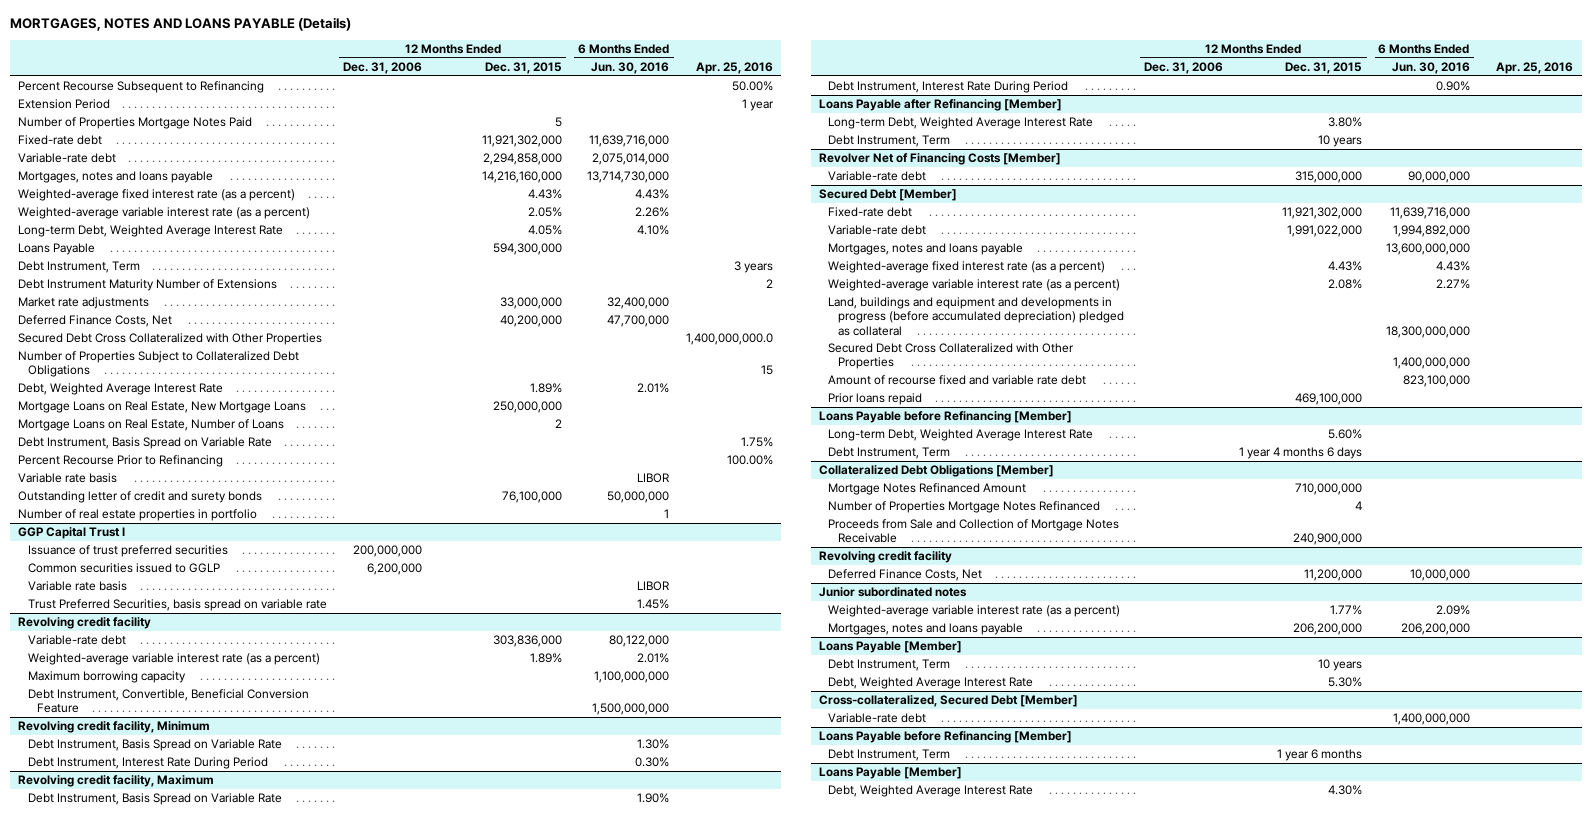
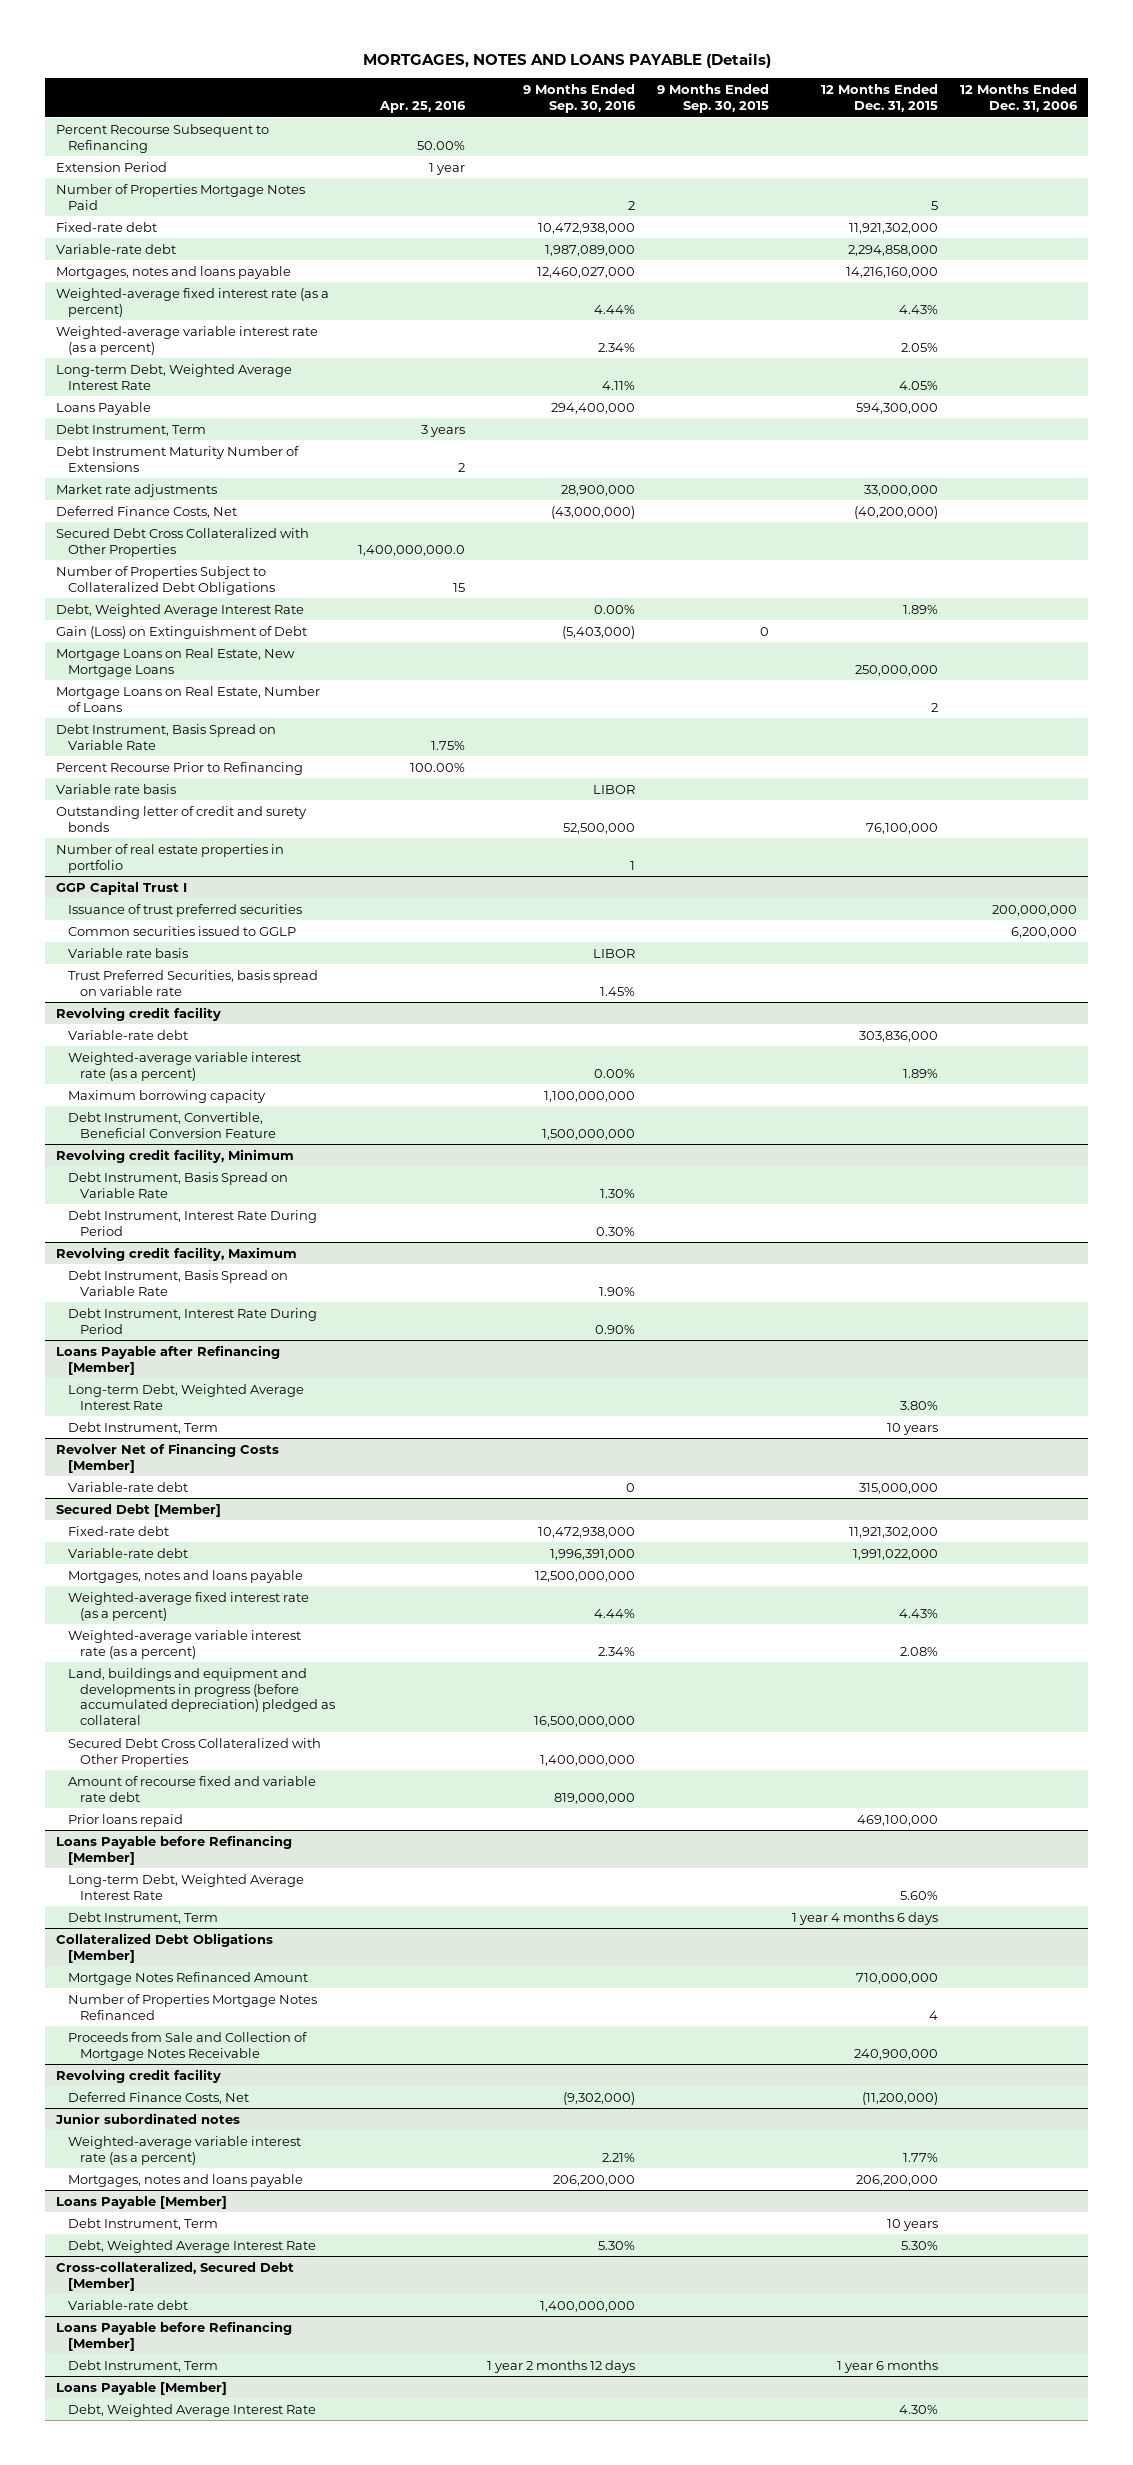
- | 12 Months Ended Dec. 31, 2006 | 12 Months Ended Dec. 31, 2015 | 6 Months Ended Jun. 30, 2016 | Apr. 25, 2016
+ | Apr. 25, 2016 | 9 Months Ended Sep. 30, 2016 | 9 Months Ended Sep. 30, 2015 | 12 Months Ended Dec. 31, 2015 | 12 Months Ended Dec. 31, 2006
- Deferred Finance Costs, Net | | 40,200,000 | 47,700,000 |
+ Deferred Finance Costs, Net | | (43,000,000) | | (40,200,000) |
+ Gain (Loss) on Extinguishment of Debt | | (5,403,000) | 0 | |
@ Revolving credit facility
- Deferred Finance Costs, Net | | 11,200,000 | 10,000,000 |
+ Deferred Finance Costs, Net | | (9,302,000) | | (11,200,000) |

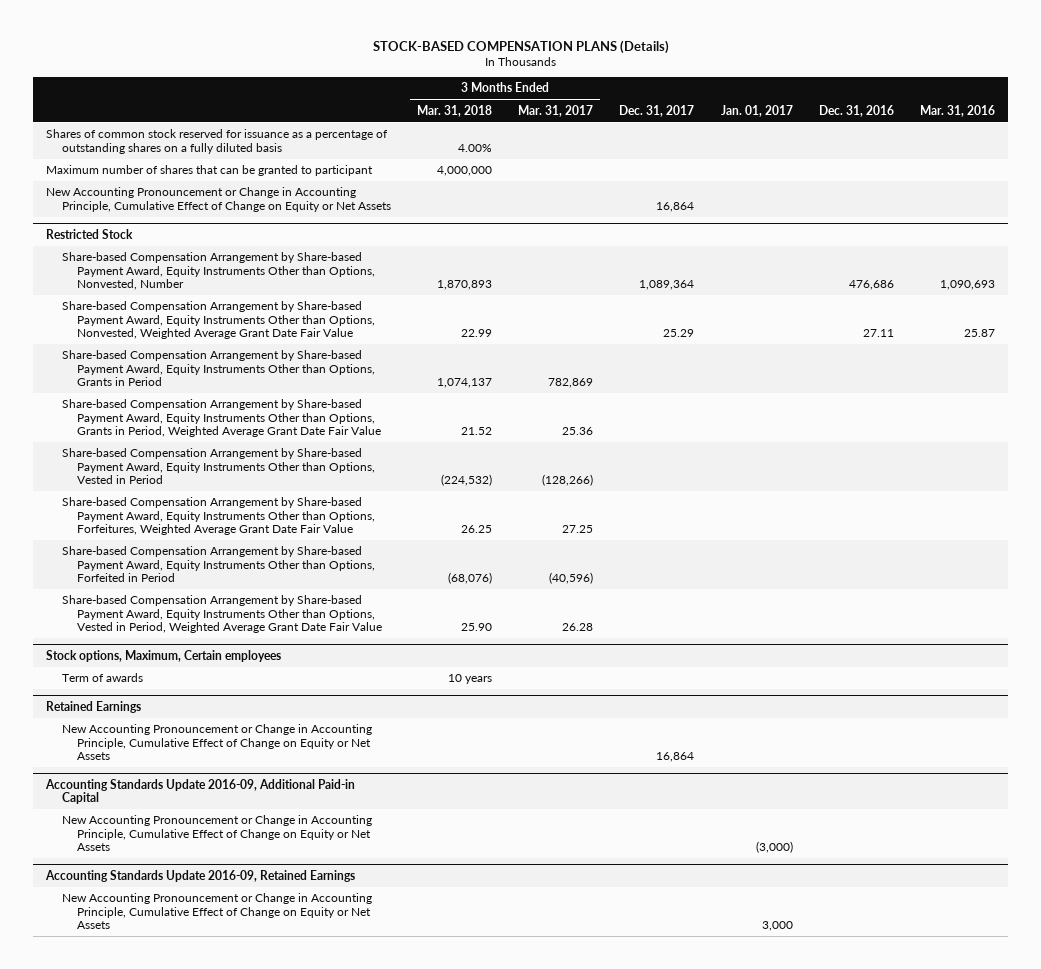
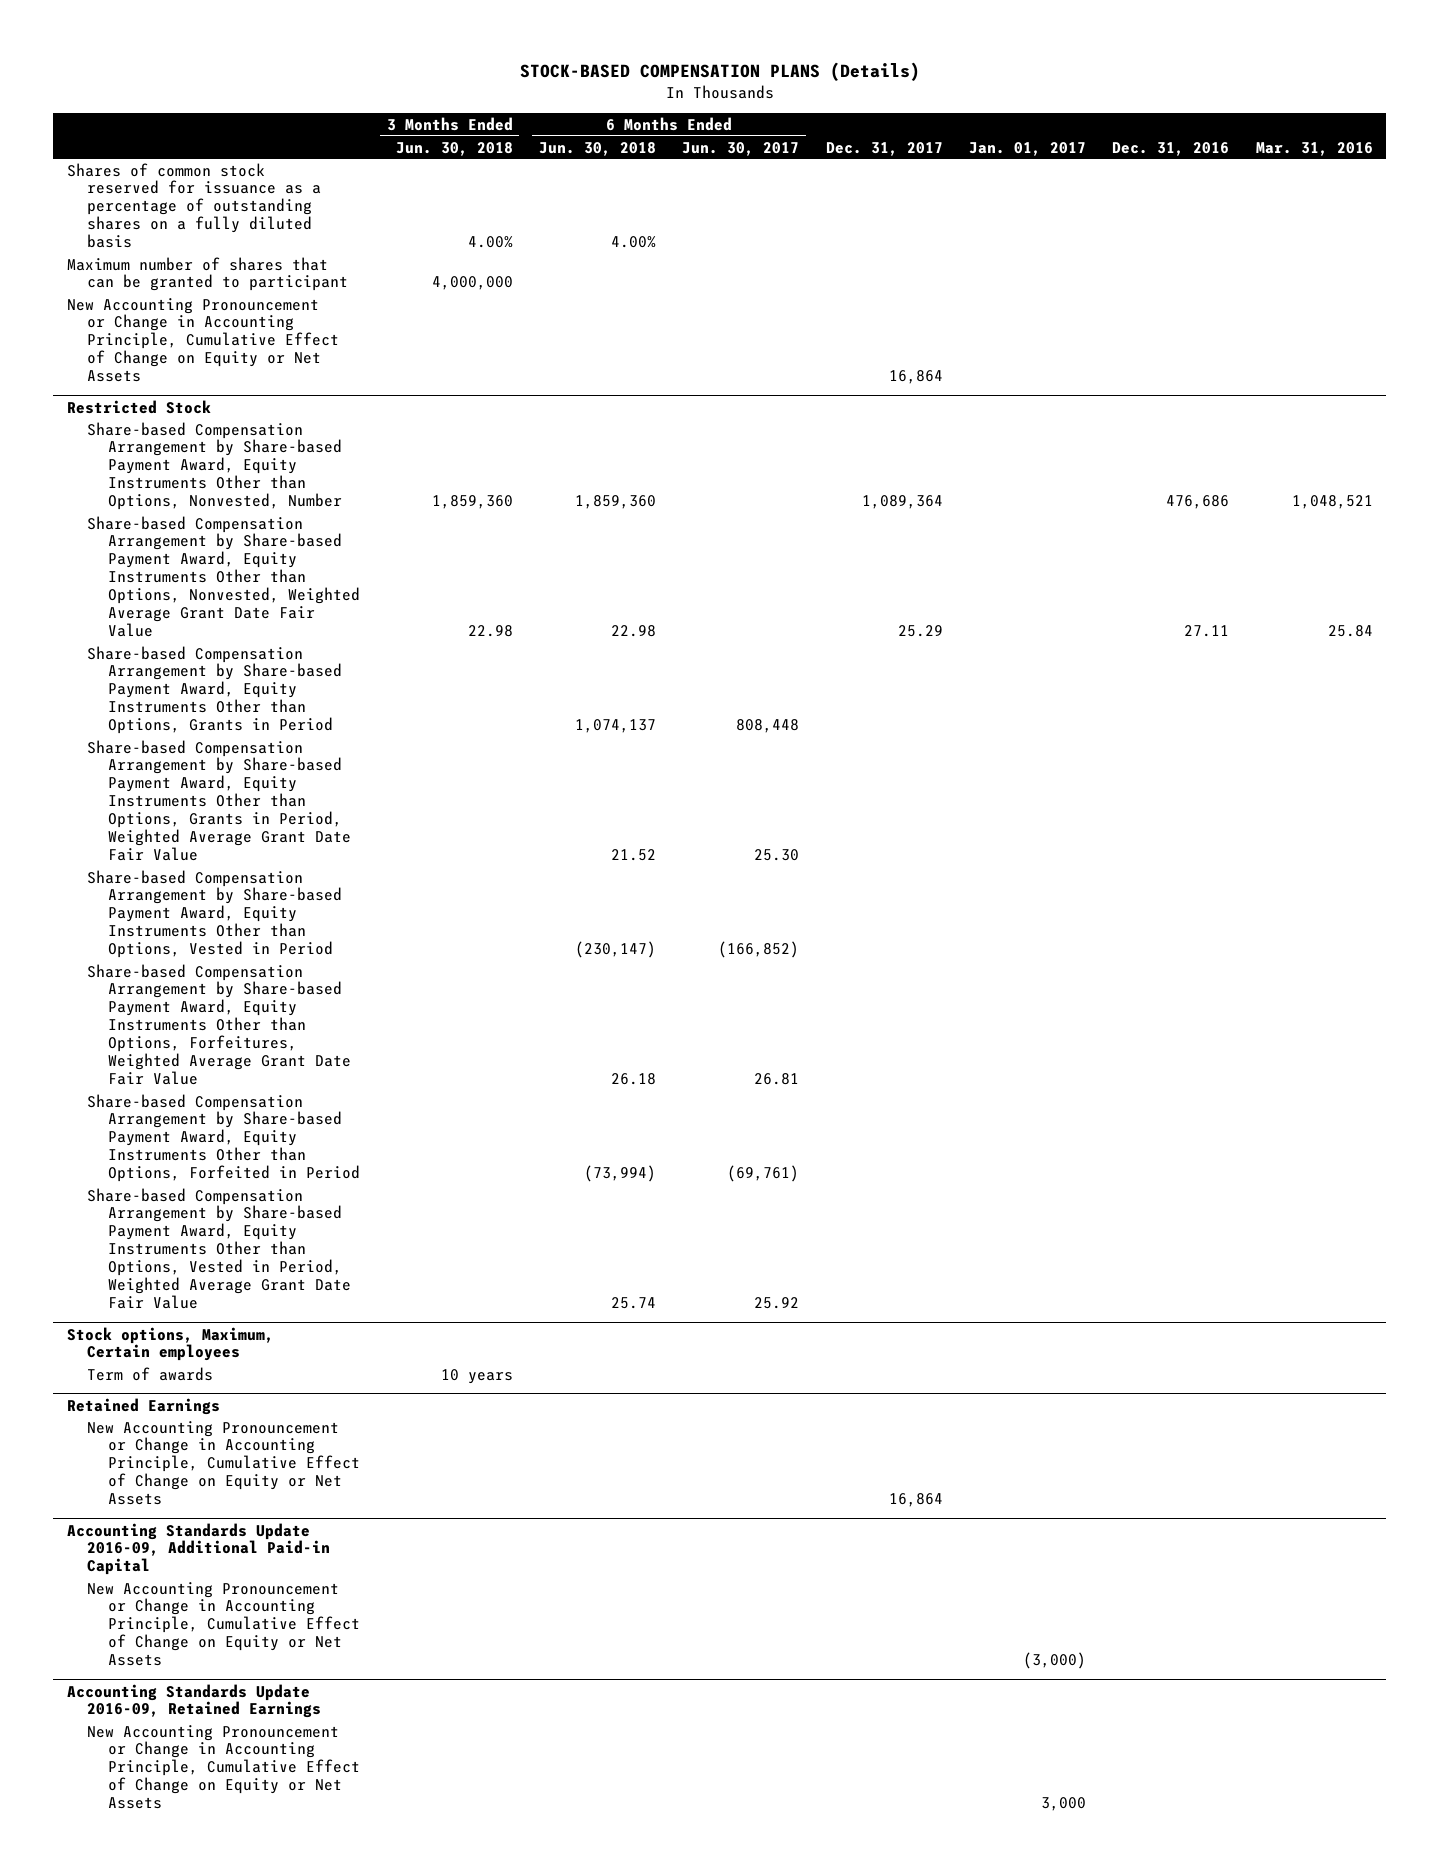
- | 3 Months Ended Mar. 31, 2018 | 3 Months Ended Mar. 31, 2017 | Dec. 31, 2017 | Jan. 01, 2017 | Dec. 31, 2016 | Mar. 31, 2016
+ | 3 Months Ended Jun. 30, 2018 | 6 Months Ended Jun. 30, 2018 | 6 Months Ended Jun. 30, 2017 | Dec. 31, 2017 | Jan. 01, 2017 | Dec. 31, 2016 | Mar. 31, 2016
@ Restricted Stock
- Share-based Compensation Arrangement by Share-based Payment Award, Equity Instruments Other than Options, Nonvested, Number | 1,870,893 | | 1,089,364 | | 476,686 | 1,090,693
- Share-based Compensation Arrangement by Share-based Payment Award, Equity Instruments Other than Options, Nonvested, Weighted Average Grant Date Fair Value | 22.99 | | 25.29 | | 27.11 | 25.87
+ Share-based Compensation Arrangement by Share-based Payment Award, Equity Instruments Other than Options, Nonvested, Number | 1,859,360 | 1,859,360 | | 1,089,364 | | 476,686 | 1,048,521
+ Share-based Compensation Arrangement by Share-based Payment Award, Equity Instruments Other than Options, Nonvested, Weighted Average Grant Date Fair Value | 22.98 | 22.98 | | 25.29 | | 27.11 | 25.84

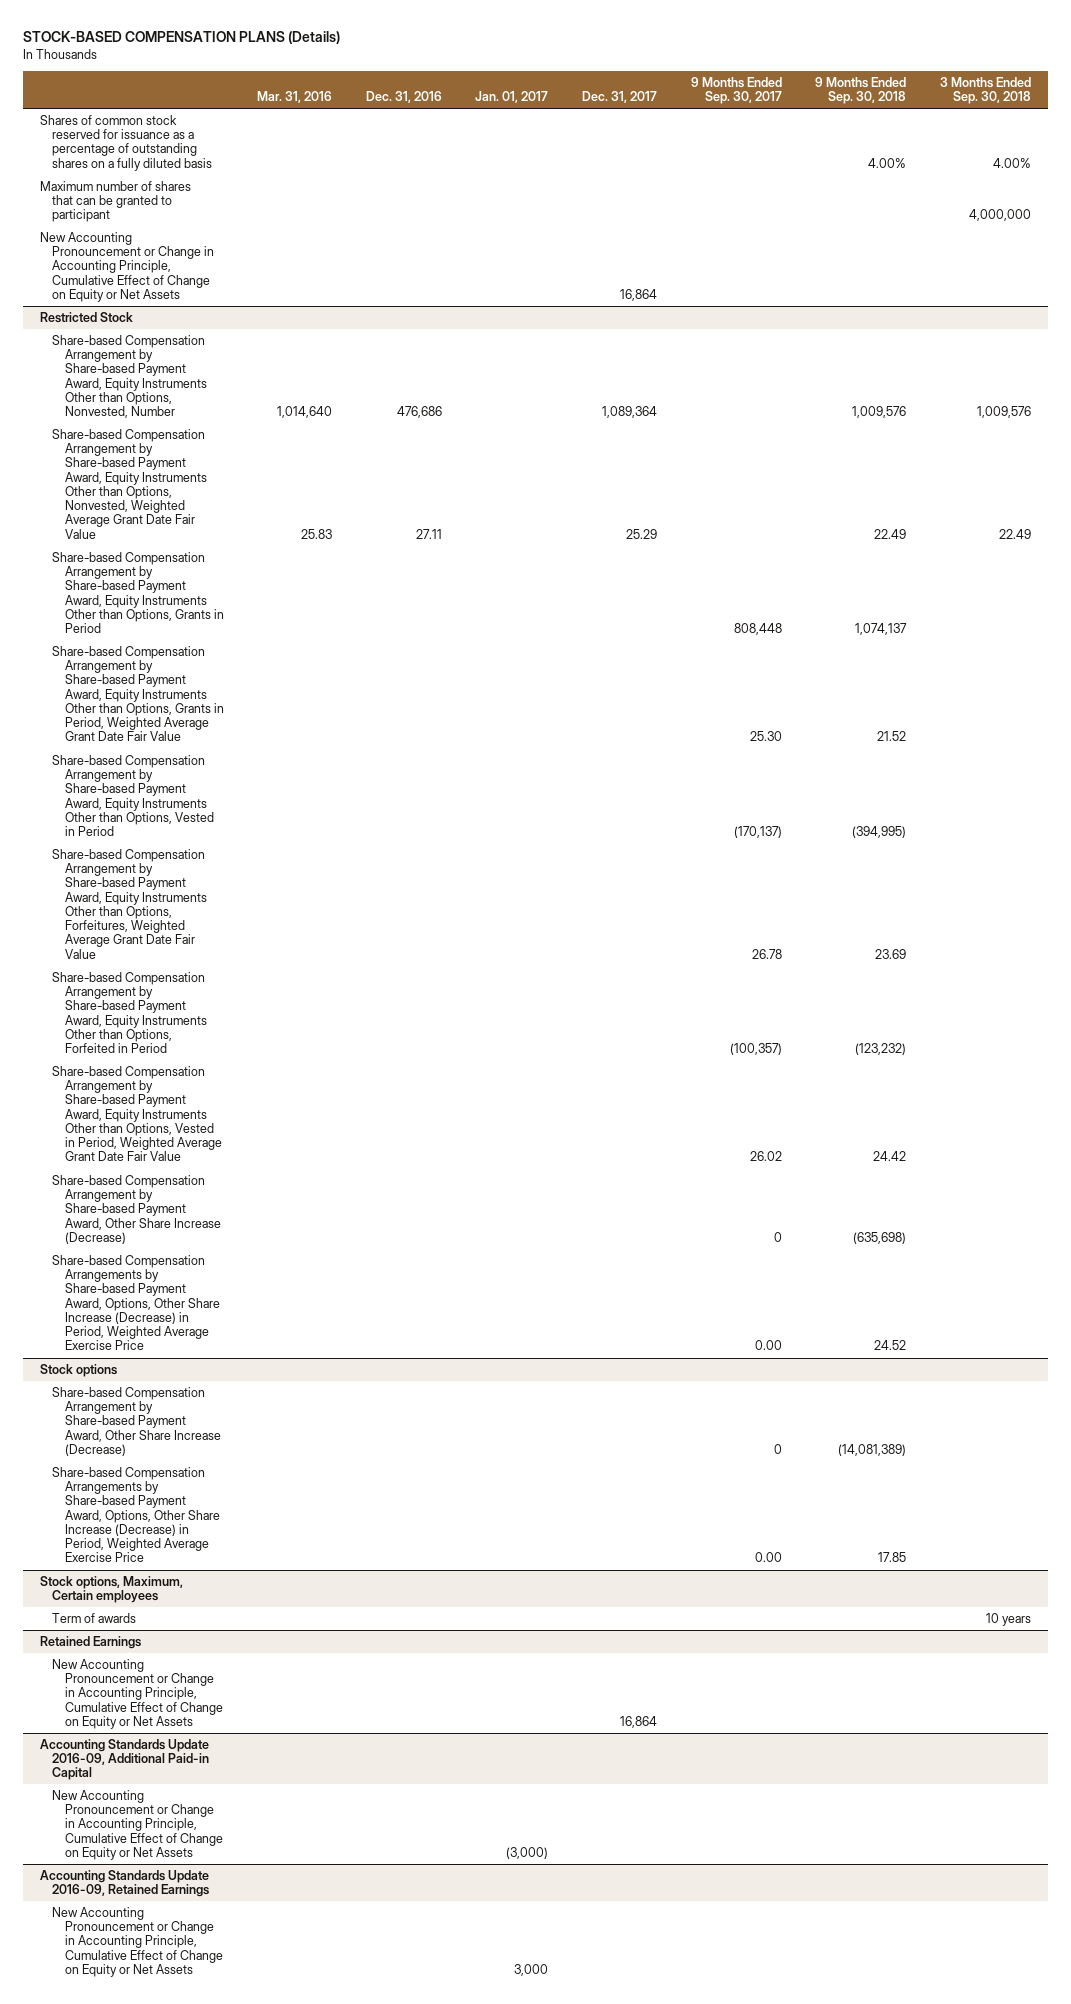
- | 3 Months Ended Jun. 30, 2018 | 6 Months Ended Jun. 30, 2018 | 6 Months Ended Jun. 30, 2017 | Dec. 31, 2017 | Jan. 01, 2017 | Dec. 31, 2016 | Mar. 31, 2016
+ | Mar. 31, 2016 | Dec. 31, 2016 | Jan. 01, 2017 | Dec. 31, 2017 | 9 Months Ended Sep. 30, 2017 | 9 Months Ended Sep. 30, 2018 | 3 Months Ended Sep. 30, 2018
@ Restricted Stock
- Share-based Compensation Arrangement by Share-based Payment Award, Equity Instruments Other than Options, Nonvested, Number | 1,859,360 | 1,859,360 | | 1,089,364 | | 476,686 | 1,048,521
- Share-based Compensation Arrangement by Share-based Payment Award, Equity Instruments Other than Options, Nonvested, Weighted Average Grant Date Fair Value | 22.98 | 22.98 | | 25.29 | | 27.11 | 25.84
+ Share-based Compensation Arrangement by Share-based Payment Award, Equity Instruments Other than Options, Nonvested, Number | 1,014,640 | 476,686 | | 1,089,364 | | 1,009,576 | 1,009,576
+ Share-based Compensation Arrangement by Share-based Payment Award, Equity Instruments Other than Options, Nonvested, Weighted Average Grant Date Fair Value | 25.83 | 27.11 | | 25.29 | | 22.49 | 22.49
+ Share-based Compensation Arrangement by Share-based Payment Award, Other Share Increase (Decrease) | | | | | 0 | (635,698) |
+ Share-based Compensation Arrangements by Share-based Payment Award, Options, Other Share Increase (Decrease) in Period, Weighted Average Exercise Price | | | | | 0.00 | 24.52 |
+ Stock options
+ Share-based Compensation Arrangement by Share-based Payment Award, Other Share Increase (Decrease) | | | | | 0 | (14,081,389) |
+ Share-based Compensation Arrangements by Share-based Payment Award, Options, Other Share Increase (Decrease) in Period, Weighted Average Exercise Price | | | | | 0.00 | 17.85 |

